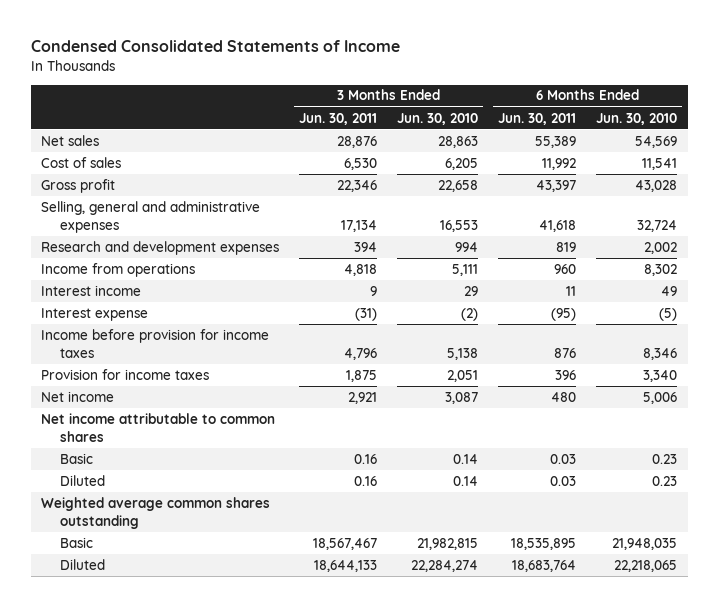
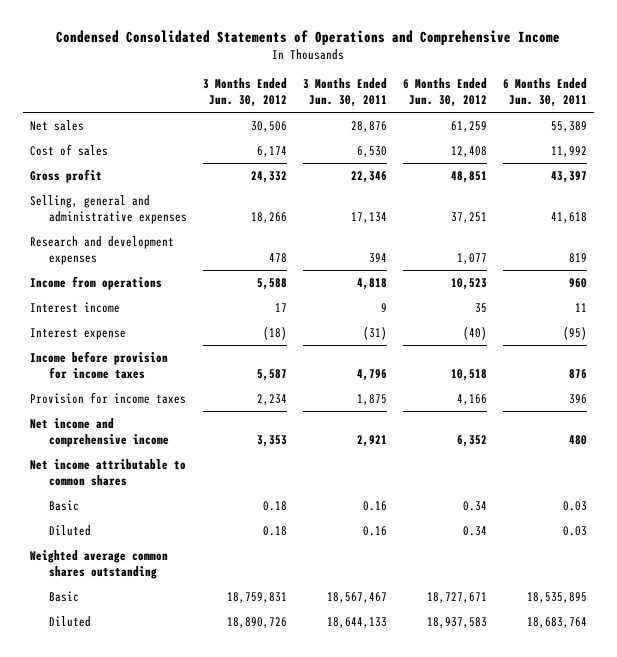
- Condensed Consolidated Statements of Income
+ Condensed Consolidated Statements of Operations and Comprehensive Income
- | 3 Months Ended Jun. 30, 2011 | 3 Months Ended Jun. 30, 2010 | 6 Months Ended Jun. 30, 2011 | 6 Months Ended Jun. 30, 2010
+ | 3 Months Ended Jun. 30, 2012 | 3 Months Ended Jun. 30, 2011 | 6 Months Ended Jun. 30, 2012 | 6 Months Ended Jun. 30, 2011
- Net income | 2,921 | 3,087 | 480 | 5,006
+ Net income and comprehensive income | 3,353 | 2,921 | 6,352 | 480

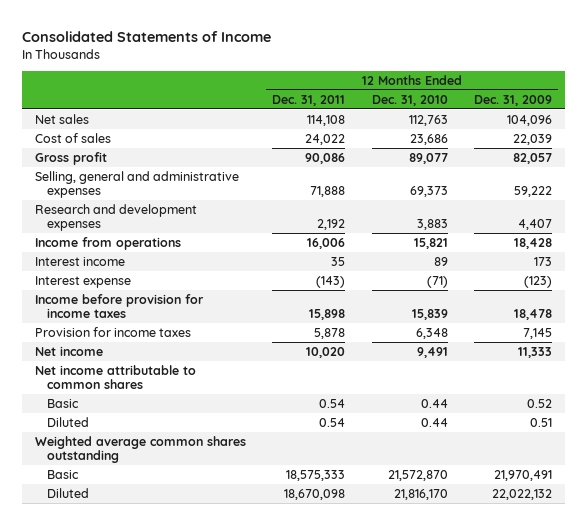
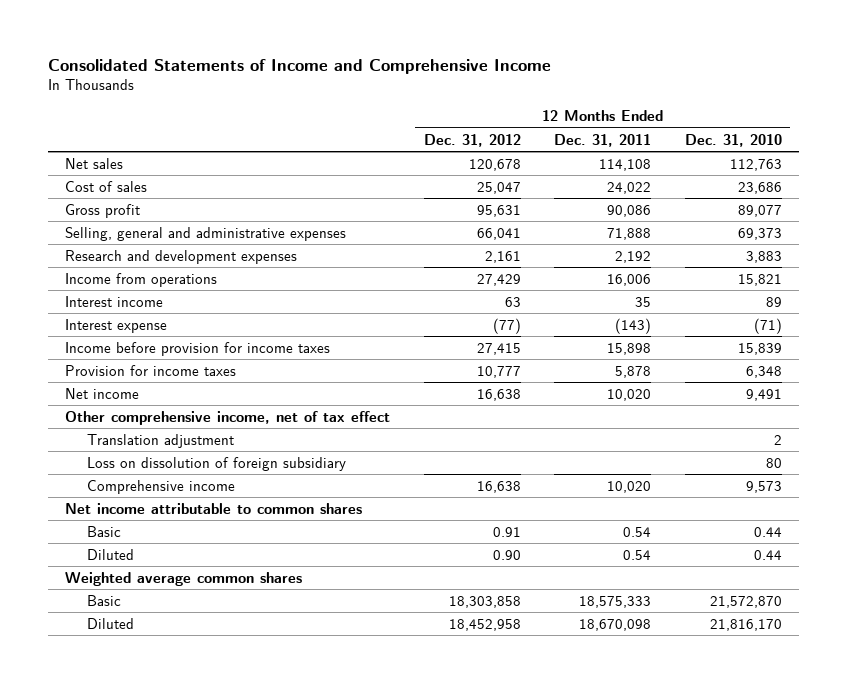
- Consolidated Statements of Income
+ Consolidated Statements of Income and Comprehensive Income
- | 12 Months Ended Dec. 31, 2011 | 12 Months Ended Dec. 31, 2010 | 12 Months Ended Dec. 31, 2009
+ | 12 Months Ended Dec. 31, 2012 | 12 Months Ended Dec. 31, 2011 | 12 Months Ended Dec. 31, 2010
+ Other comprehensive income, net of tax effect
+ Translation adjustment | | | 2
+ Loss on dissolution of foreign subsidiary | | | 80
+ Comprehensive income | 16,638 | 10,020 | 9,573
- Weighted average common shares outstanding
+ Weighted average common shares

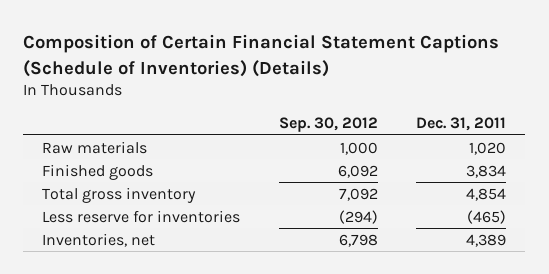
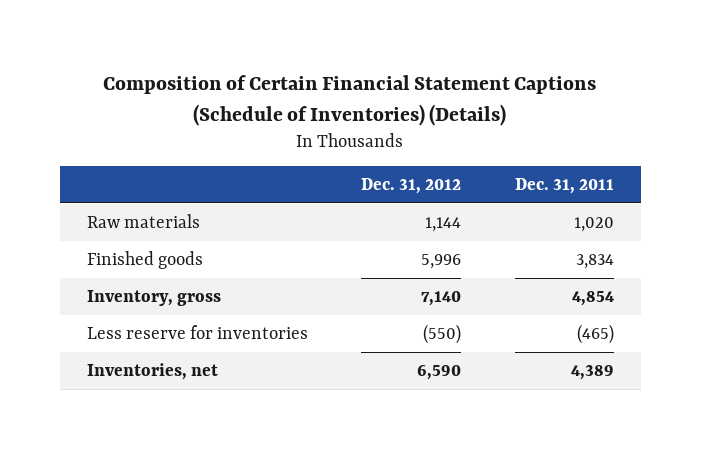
- | Sep. 30, 2012 | Dec. 31, 2011
+ | Dec. 31, 2012 | Dec. 31, 2011
- Total gross inventory | 7,092 | 4,854
+ Inventory, gross | 7,140 | 4,854

